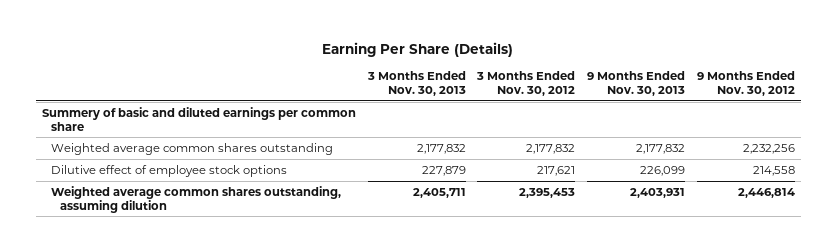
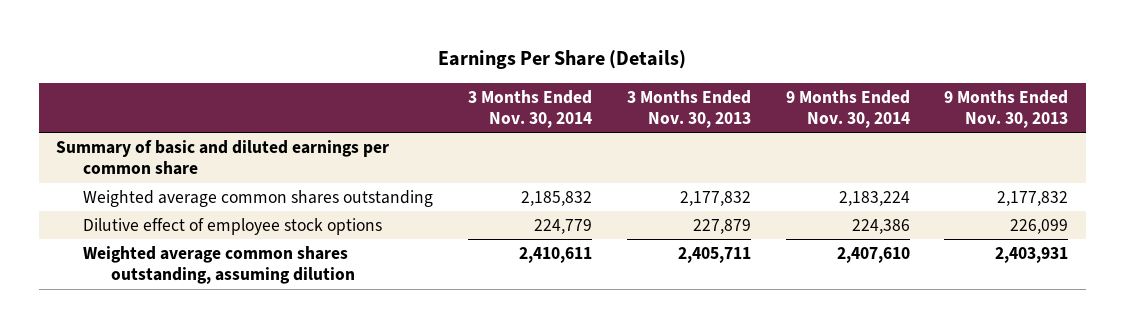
- Earning Per Share (Details)
+ Earnings Per Share (Details)
- | 3 Months Ended Nov. 30, 2013 | 3 Months Ended Nov. 30, 2012 | 9 Months Ended Nov. 30, 2013 | 9 Months Ended Nov. 30, 2012
+ | 3 Months Ended Nov. 30, 2014 | 3 Months Ended Nov. 30, 2013 | 9 Months Ended Nov. 30, 2014 | 9 Months Ended Nov. 30, 2013
- Summery of basic and diluted earnings per common share
+ Summary of basic and diluted earnings per common share

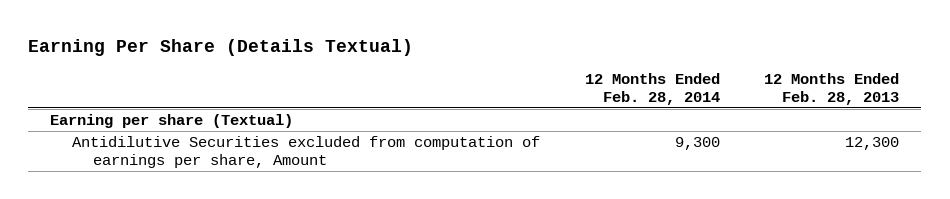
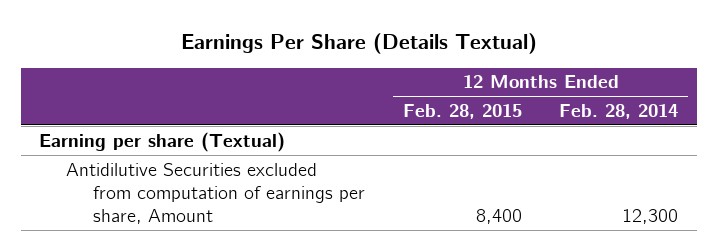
- Earning Per Share (Details Textual)
+ Earnings Per Share (Details Textual)
- | 12 Months Ended Feb. 28, 2014 | 12 Months Ended Feb. 28, 2013
+ | 12 Months Ended Feb. 28, 2015 | 12 Months Ended Feb. 28, 2014
- Antidilutive Securities excluded from computation of earnings per share, Amount | 9,300 | 12,300
+ Antidilutive Securities excluded from computation of earnings per share, Amount | 8,400 | 12,300

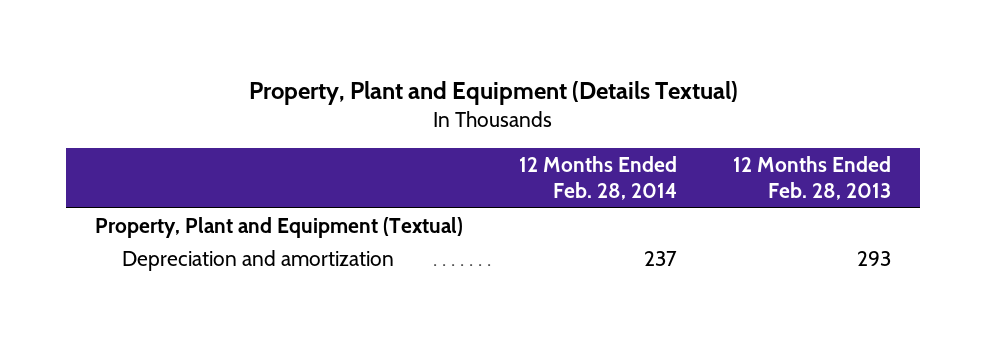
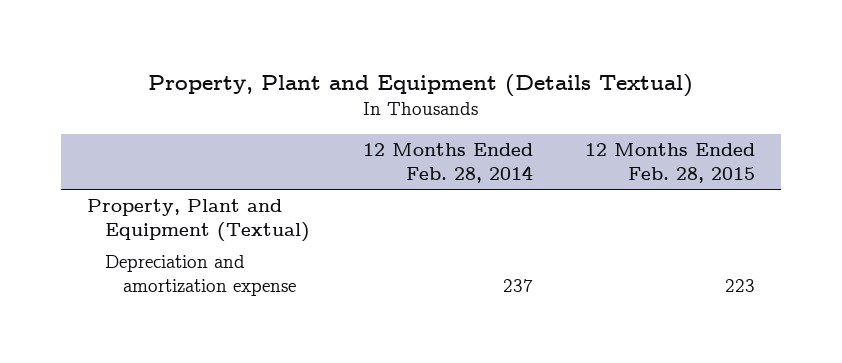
- | 12 Months Ended Feb. 28, 2014 | 12 Months Ended Feb. 28, 2013
+ | 12 Months Ended Feb. 28, 2014 | 12 Months Ended Feb. 28, 2015
- Depreciation and amortization | 237 | 293
+ Depreciation and amortization expense | 237 | 223

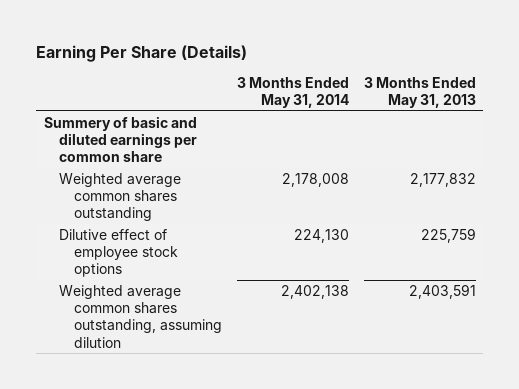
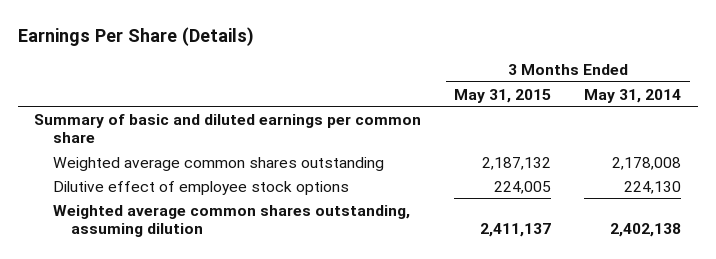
- Earning Per Share (Details)
+ Earnings Per Share (Details)
- | 3 Months Ended May 31, 2014 | 3 Months Ended May 31, 2013
+ | 3 Months Ended May 31, 2015 | 3 Months Ended May 31, 2014
- Summery of basic and diluted earnings per common share
+ Summary of basic and diluted earnings per common share

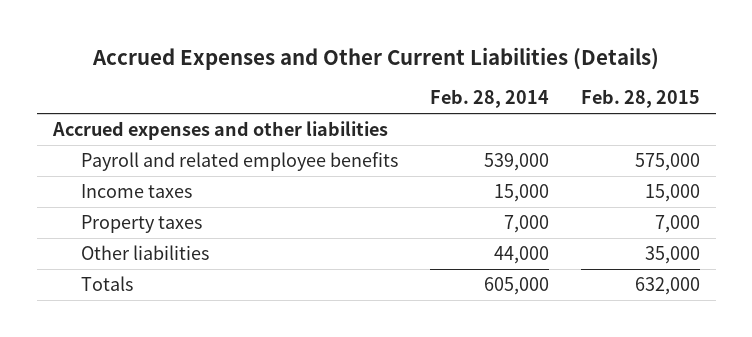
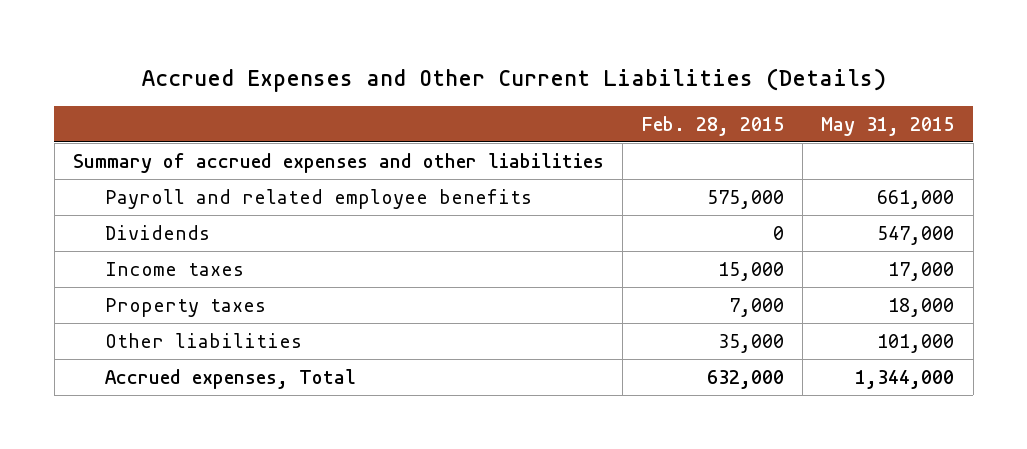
- | Feb. 28, 2014 | Feb. 28, 2015
+ | Feb. 28, 2015 | May 31, 2015
- Accrued expenses and other liabilities
+ Summary of accrued expenses and other liabilities
+ Dividends | 0 | 547,000
- Totals | 605,000 | 632,000
+ Accrued expenses, Total | 632,000 | 1,344,000

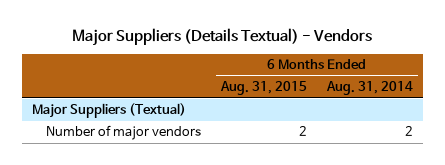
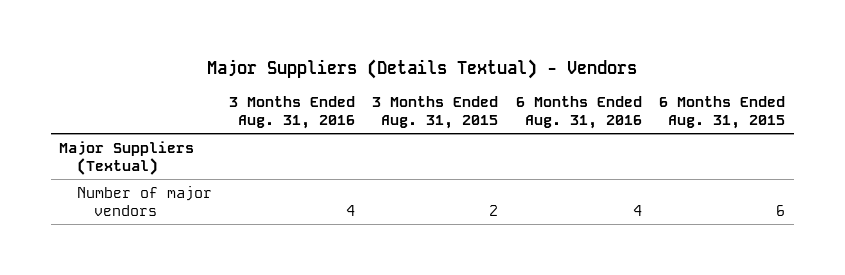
- | 6 Months Ended Aug. 31, 2015 | 6 Months Ended Aug. 31, 2014
+ | 3 Months Ended Aug. 31, 2016 | 3 Months Ended Aug. 31, 2015 | 6 Months Ended Aug. 31, 2016 | 6 Months Ended Aug. 31, 2015
- Number of major vendors | 2 | 2
+ Number of major vendors | 4 | 2 | 4 | 6

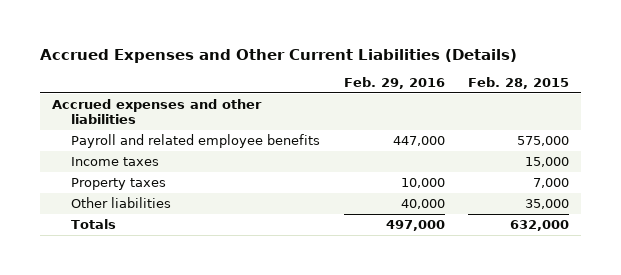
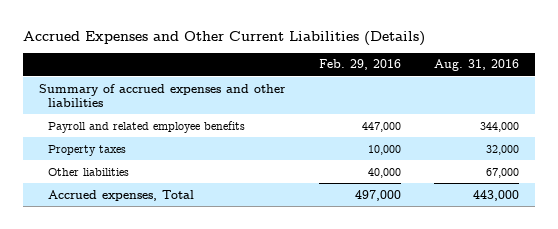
- | Feb. 29, 2016 | Feb. 28, 2015
+ | Feb. 29, 2016 | Aug. 31, 2016
- Accrued expenses and other liabilities
+ Summary of accrued expenses and other liabilities
- Income taxes | | 15,000
- Totals | 497,000 | 632,000
+ Accrued expenses, Total | 497,000 | 443,000

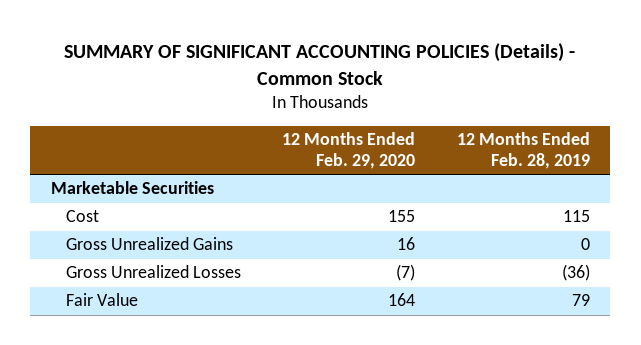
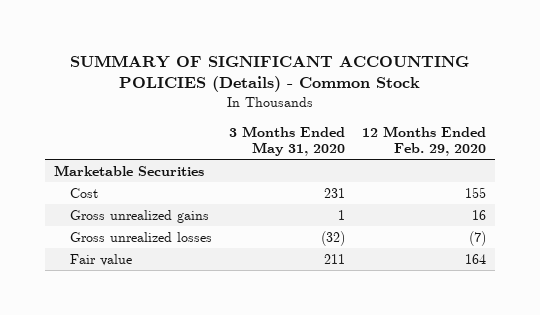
- | 12 Months Ended Feb. 29, 2020 | 12 Months Ended Feb. 28, 2019
+ | 3 Months Ended May 31, 2020 | 12 Months Ended Feb. 29, 2020
- Gross Unrealized Gains | 16 | 0
- Gross Unrealized Losses | (7) | (36)
- Fair Value | 164 | 79
+ Gross unrealized gains | 1 | 16
+ Gross unrealized losses | (32) | (7)
+ Fair value | 211 | 164

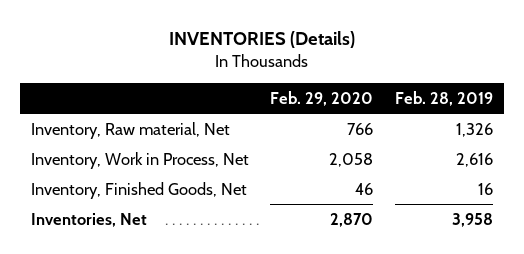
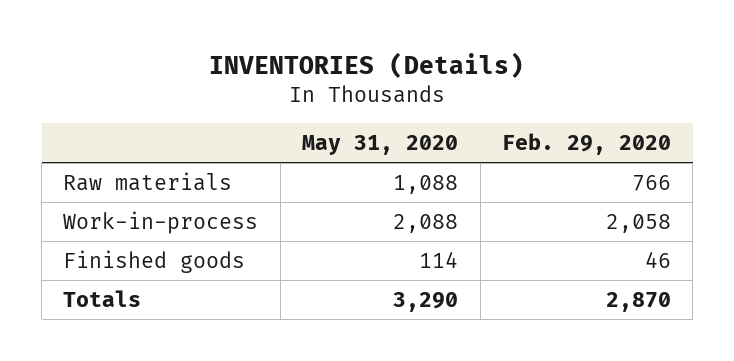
- | Feb. 29, 2020 | Feb. 28, 2019
+ | May 31, 2020 | Feb. 29, 2020
- Inventory, Raw material, Net | 766 | 1,326
- Inventory, Work in Process, Net | 2,058 | 2,616
- Inventory, Finished Goods, Net | 46 | 16
- Inventories, Net | 2,870 | 3,958
+ Raw materials | 1,088 | 766
+ Work-in-process | 2,088 | 2,058
+ Finished goods | 114 | 46
+ Totals | 3,290 | 2,870

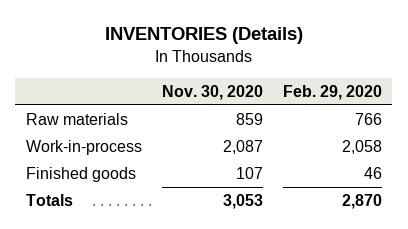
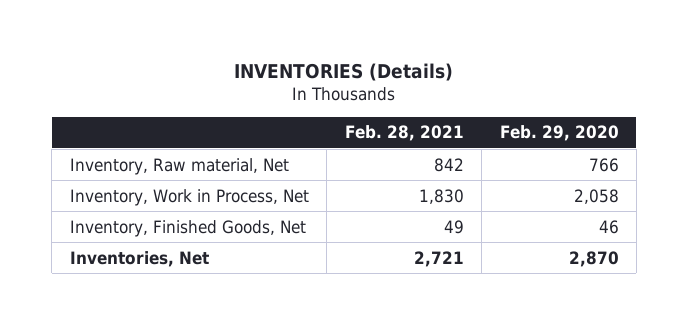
- | Nov. 30, 2020 | Feb. 29, 2020
+ | Feb. 28, 2021 | Feb. 29, 2020
- Raw materials | 859 | 766
- Work-in-process | 2,087 | 2,058
- Finished goods | 107 | 46
- Totals | 3,053 | 2,870
+ Inventory, Raw material, Net | 842 | 766
+ Inventory, Work in Process, Net | 1,830 | 2,058
+ Inventory, Finished Goods, Net | 49 | 46
+ Inventories, Net | 2,721 | 2,870

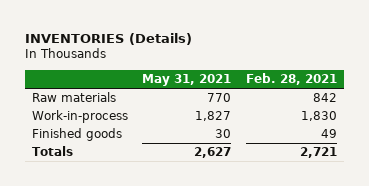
- | Feb. 28, 2021 | Feb. 29, 2020
+ | May 31, 2021 | Feb. 28, 2021
- Inventory, Raw material, Net | 842 | 766
- Inventory, Work in Process, Net | 1,830 | 2,058
- Inventory, Finished Goods, Net | 49 | 46
- Inventories, Net | 2,721 | 2,870
+ Raw materials | 770 | 842
+ Work-in-process | 1,827 | 1,830
+ Finished goods | 30 | 49
+ Totals | 2,627 | 2,721

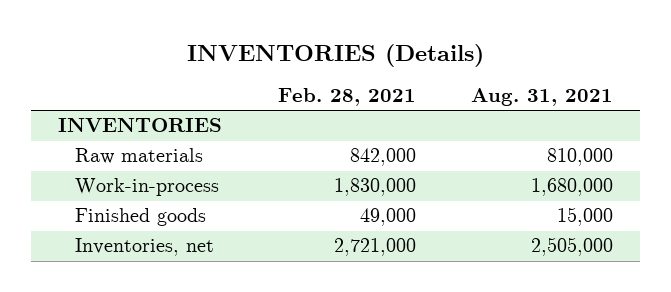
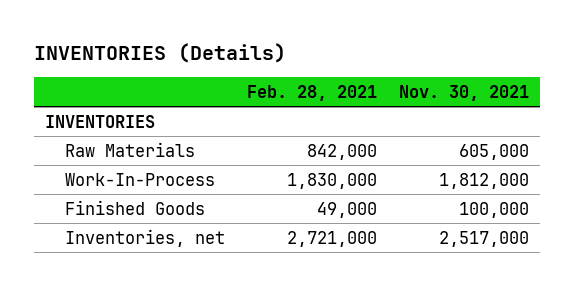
- | Feb. 28, 2021 | Aug. 31, 2021
+ | Feb. 28, 2021 | Nov. 30, 2021
- Raw materials | 842,000 | 810,000
- Work-in-process | 1,830,000 | 1,680,000
- Finished goods | 49,000 | 15,000
+ Raw Materials | 842,000 | 605,000
+ Work-In-Process | 1,830,000 | 1,812,000
+ Finished Goods | 49,000 | 100,000

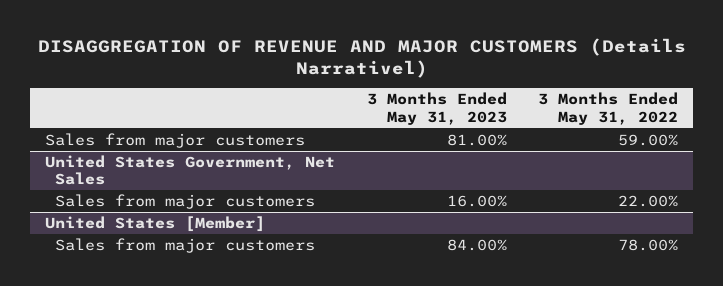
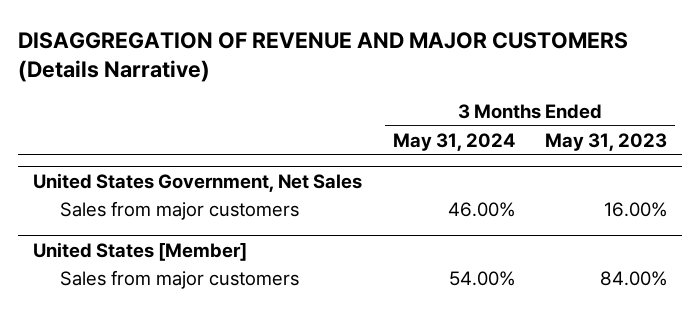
- DISAGGREGATION OF REVENUE AND MAJOR CUSTOMERS (Details Narrativel)
+ DISAGGREGATION OF REVENUE AND MAJOR CUSTOMERS (Details Narrative)
- | 3 Months Ended May 31, 2023 | 3 Months Ended May 31, 2022
+ | 3 Months Ended May 31, 2024 | 3 Months Ended May 31, 2023
- Sales from major customers | 81.00% | 59.00%

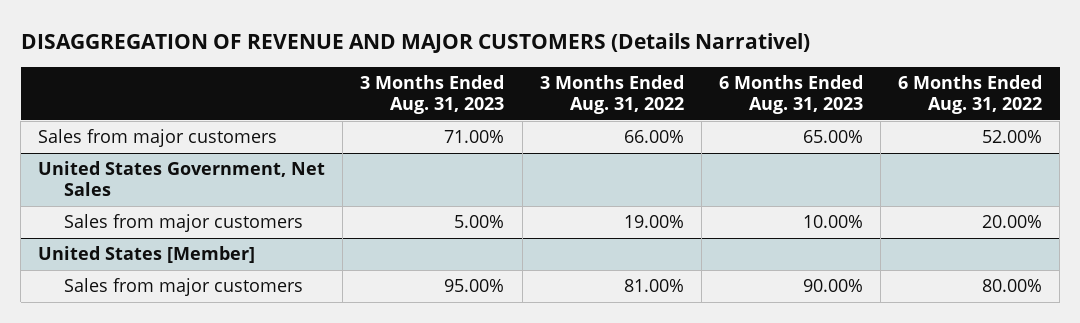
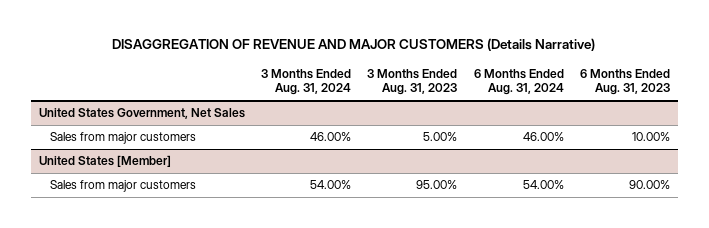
- DISAGGREGATION OF REVENUE AND MAJOR CUSTOMERS (Details Narrativel)
+ DISAGGREGATION OF REVENUE AND MAJOR CUSTOMERS (Details Narrative)
- | 3 Months Ended Aug. 31, 2023 | 3 Months Ended Aug. 31, 2022 | 6 Months Ended Aug. 31, 2023 | 6 Months Ended Aug. 31, 2022
+ | 3 Months Ended Aug. 31, 2024 | 3 Months Ended Aug. 31, 2023 | 6 Months Ended Aug. 31, 2024 | 6 Months Ended Aug. 31, 2023
- Sales from major customers | 71.00% | 66.00% | 65.00% | 52.00%

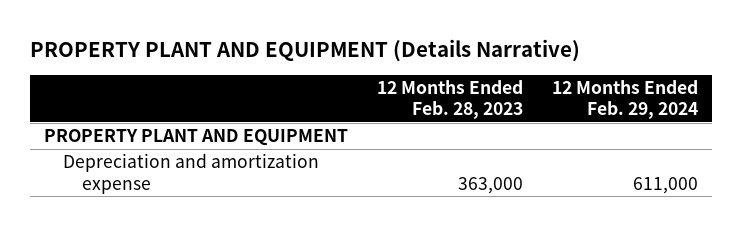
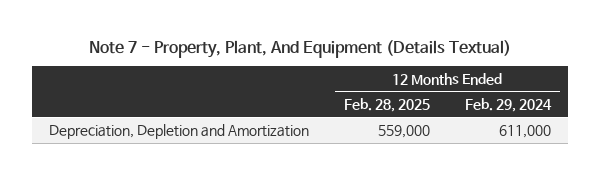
- PROPERTY PLANT AND EQUIPMENT (Details Narrative)
+ Note 7 - Property, Plant, And Equipment (Details Textual)
- | 12 Months Ended Feb. 28, 2023 | 12 Months Ended Feb. 29, 2024
+ | 12 Months Ended Feb. 28, 2025 | 12 Months Ended Feb. 29, 2024
- PROPERTY PLANT AND EQUIPMENT
- Depreciation and amortization expense | 363,000 | 611,000
+ Depreciation, Depletion and Amortization | 559,000 | 611,000

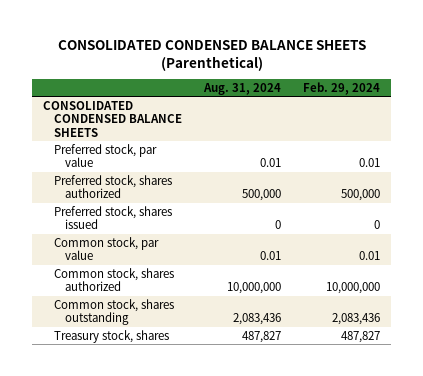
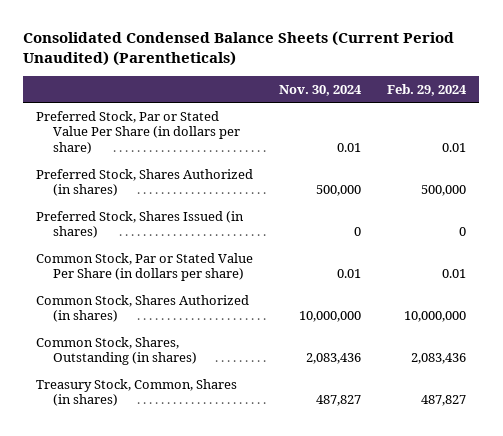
- CONSOLIDATED CONDENSED BALANCE SHEETS (Parenthetical)
+ Consolidated Condensed Balance Sheets (Current Period Unaudited) (Parentheticals)
- | Aug. 31, 2024 | Feb. 29, 2024
+ | Nov. 30, 2024 | Feb. 29, 2024
- CONSOLIDATED CONDENSED BALANCE SHEETS
- Preferred stock, par value | 0.01 | 0.01
- Preferred stock, shares authorized | 500,000 | 500,000
- Preferred stock, shares issued | 0 | 0
- Common stock, par value | 0.01 | 0.01
- Common stock, shares authorized | 10,000,000 | 10,000,000
- Common stock, shares outstanding | 2,083,436 | 2,083,436
- Treasury stock, shares | 487,827 | 487,827
+ Preferred Stock, Par or Stated Value Per Share (in dollars per share) | 0.01 | 0.01
+ Preferred Stock, Shares Authorized (in shares) | 500,000 | 500,000
+ Preferred Stock, Shares Issued (in shares) | 0 | 0
+ Common Stock, Par or Stated Value Per Share (in dollars per share) | 0.01 | 0.01
+ Common Stock, Shares Authorized (in shares) | 10,000,000 | 10,000,000
+ Common Stock, Shares, Outstanding (in shares) | 2,083,436 | 2,083,436
+ Treasury Stock, Common, Shares (in shares) | 487,827 | 487,827

